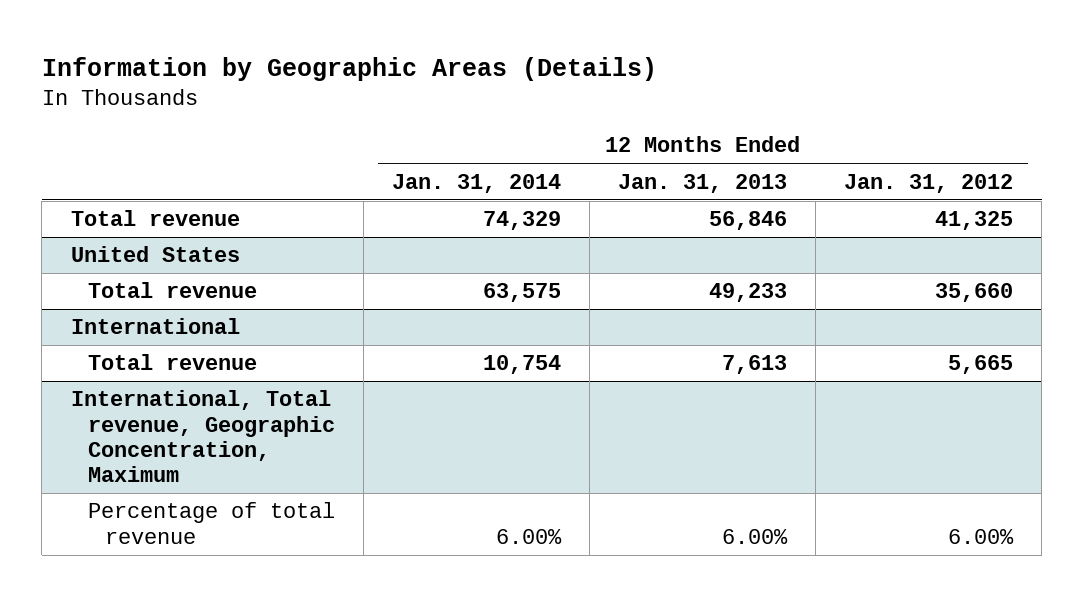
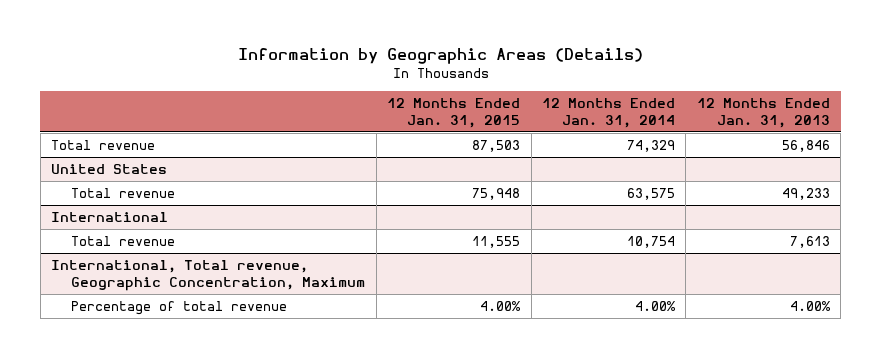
- | 12 Months Ended Jan. 31, 2014 | 12 Months Ended Jan. 31, 2013 | 12 Months Ended Jan. 31, 2012
+ | 12 Months Ended Jan. 31, 2015 | 12 Months Ended Jan. 31, 2014 | 12 Months Ended Jan. 31, 2013
@ International, Total revenue, Geographic Concentration, Maximum
- Percentage of total revenue | 6.00% | 6.00% | 6.00%
+ Percentage of total revenue | 4.00% | 4.00% | 4.00%

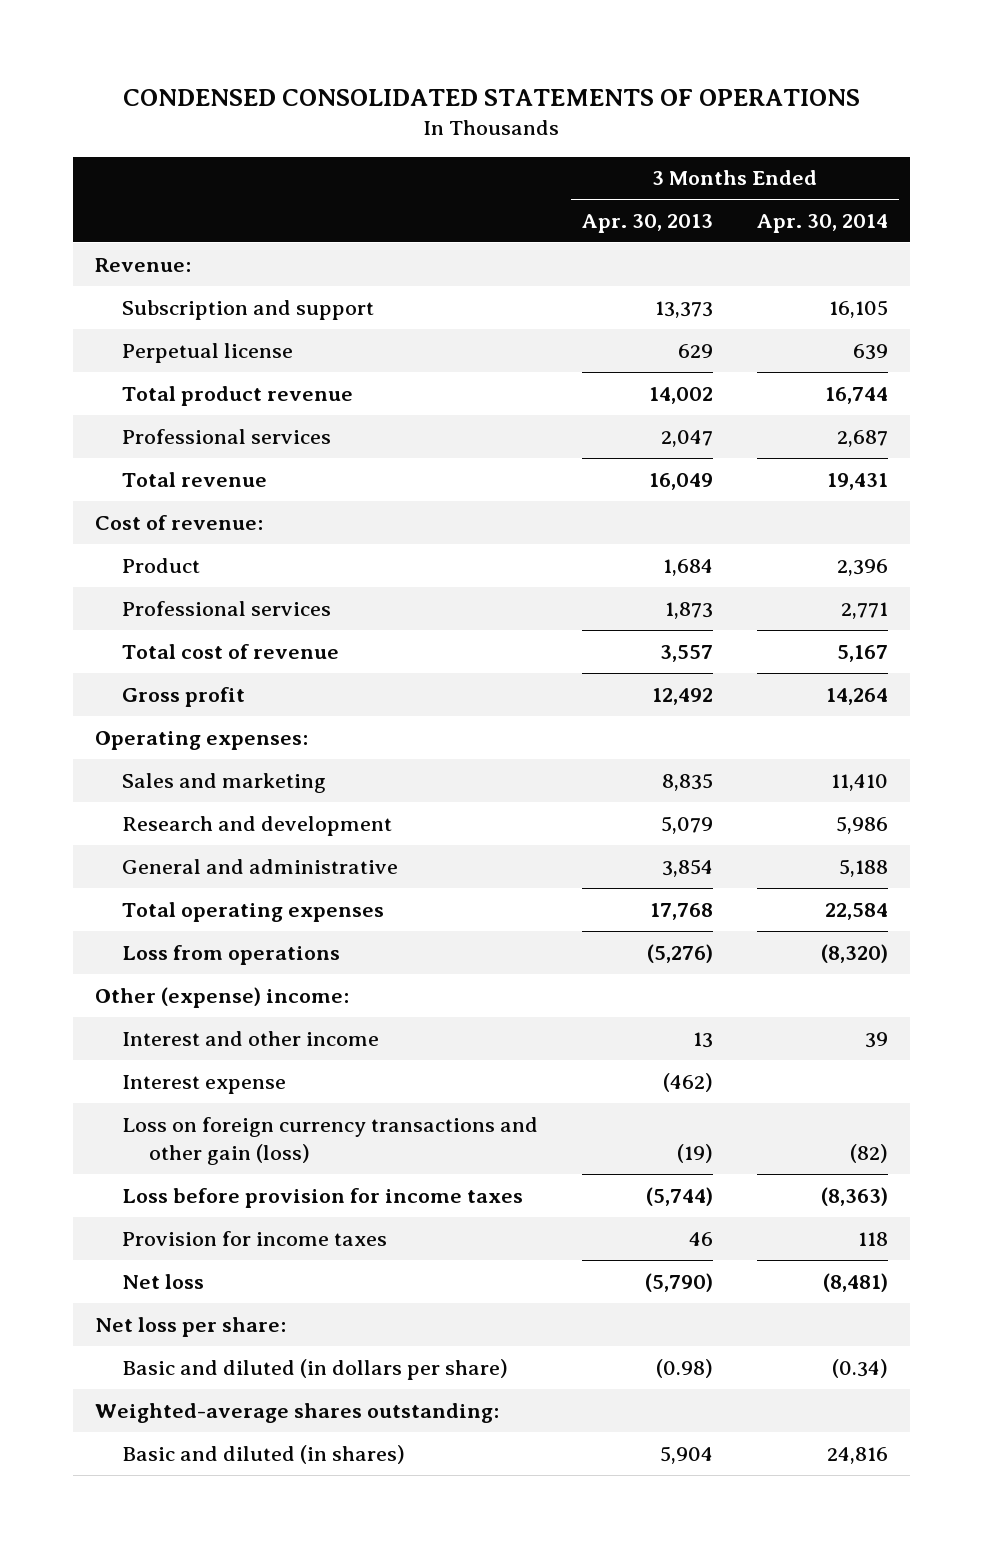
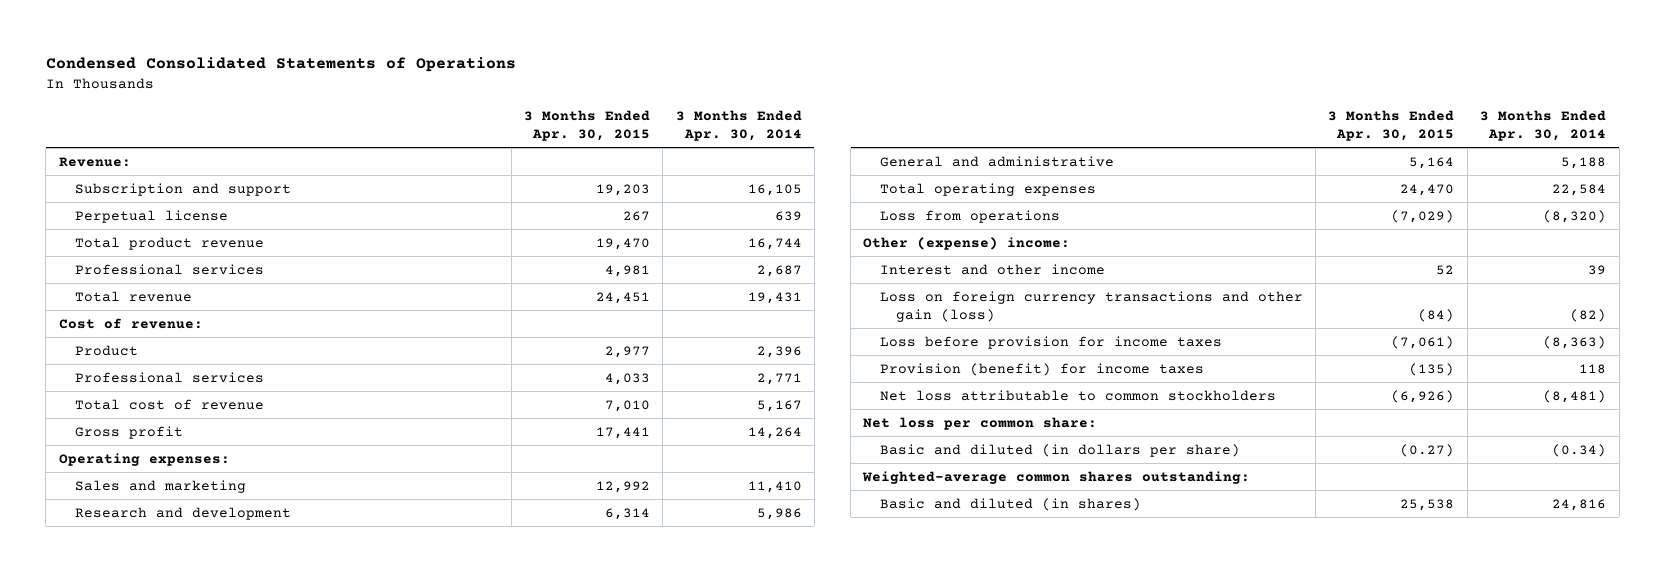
- CONDENSED CONSOLIDATED STATEMENTS OF OPERATIONS
+ Condensed Consolidated Statements of Operations
- | 3 Months Ended Apr. 30, 2013 | 3 Months Ended Apr. 30, 2014
+ | 3 Months Ended Apr. 30, 2015 | 3 Months Ended Apr. 30, 2014
- Interest expense | (462) |
- Provision for income taxes | 46 | 118
- Net loss | (5,790) | (8,481)
- Net loss per share:
+ Provision (benefit) for income taxes | (135) | 118
+ Net loss attributable to common stockholders | (6,926) | (8,481)
+ Net loss per common share:
- Weighted-average shares outstanding:
+ Weighted-average common shares outstanding:

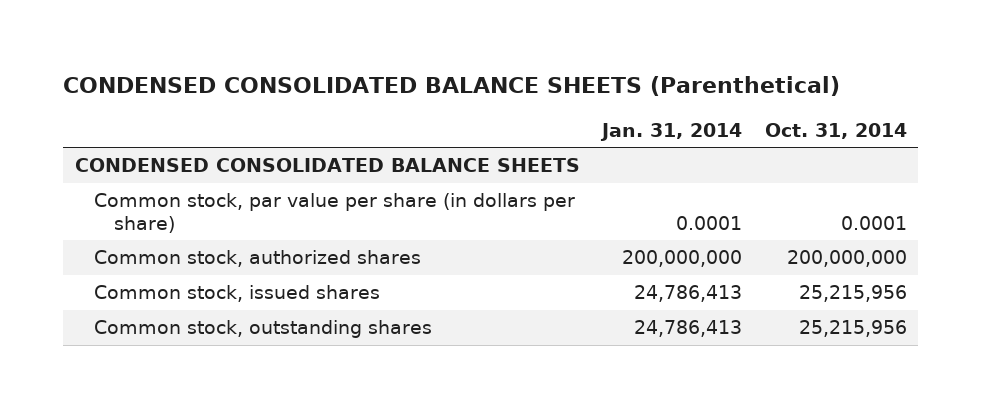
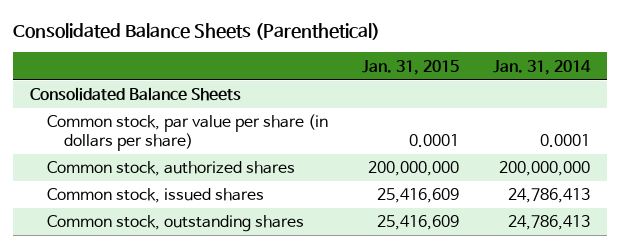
- CONDENSED CONSOLIDATED BALANCE SHEETS (Parenthetical)
+ Consolidated Balance Sheets (Parenthetical)
- | Jan. 31, 2014 | Oct. 31, 2014
+ | Jan. 31, 2015 | Jan. 31, 2014
- CONDENSED CONSOLIDATED BALANCE SHEETS
+ Consolidated Balance Sheets

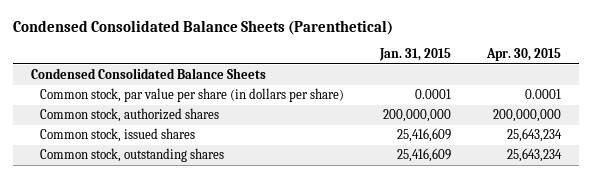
- Consolidated Balance Sheets (Parenthetical)
+ Condensed Consolidated Balance Sheets (Parenthetical)
- | Jan. 31, 2015 | Jan. 31, 2014
+ | Jan. 31, 2015 | Apr. 30, 2015
- Consolidated Balance Sheets
+ Condensed Consolidated Balance Sheets

